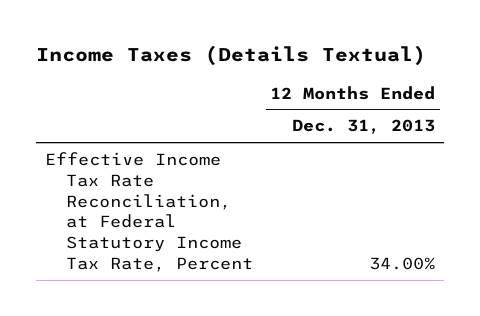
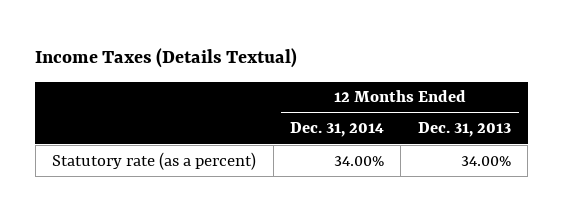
- | 12 Months Ended Dec. 31, 2013
+ | 12 Months Ended Dec. 31, 2014 | 12 Months Ended Dec. 31, 2013
- Effective Income Tax Rate Reconciliation, at Federal Statutory Income Tax Rate, Percent | 34.00%
+ Statutory rate (as a percent) | 34.00% | 34.00%

